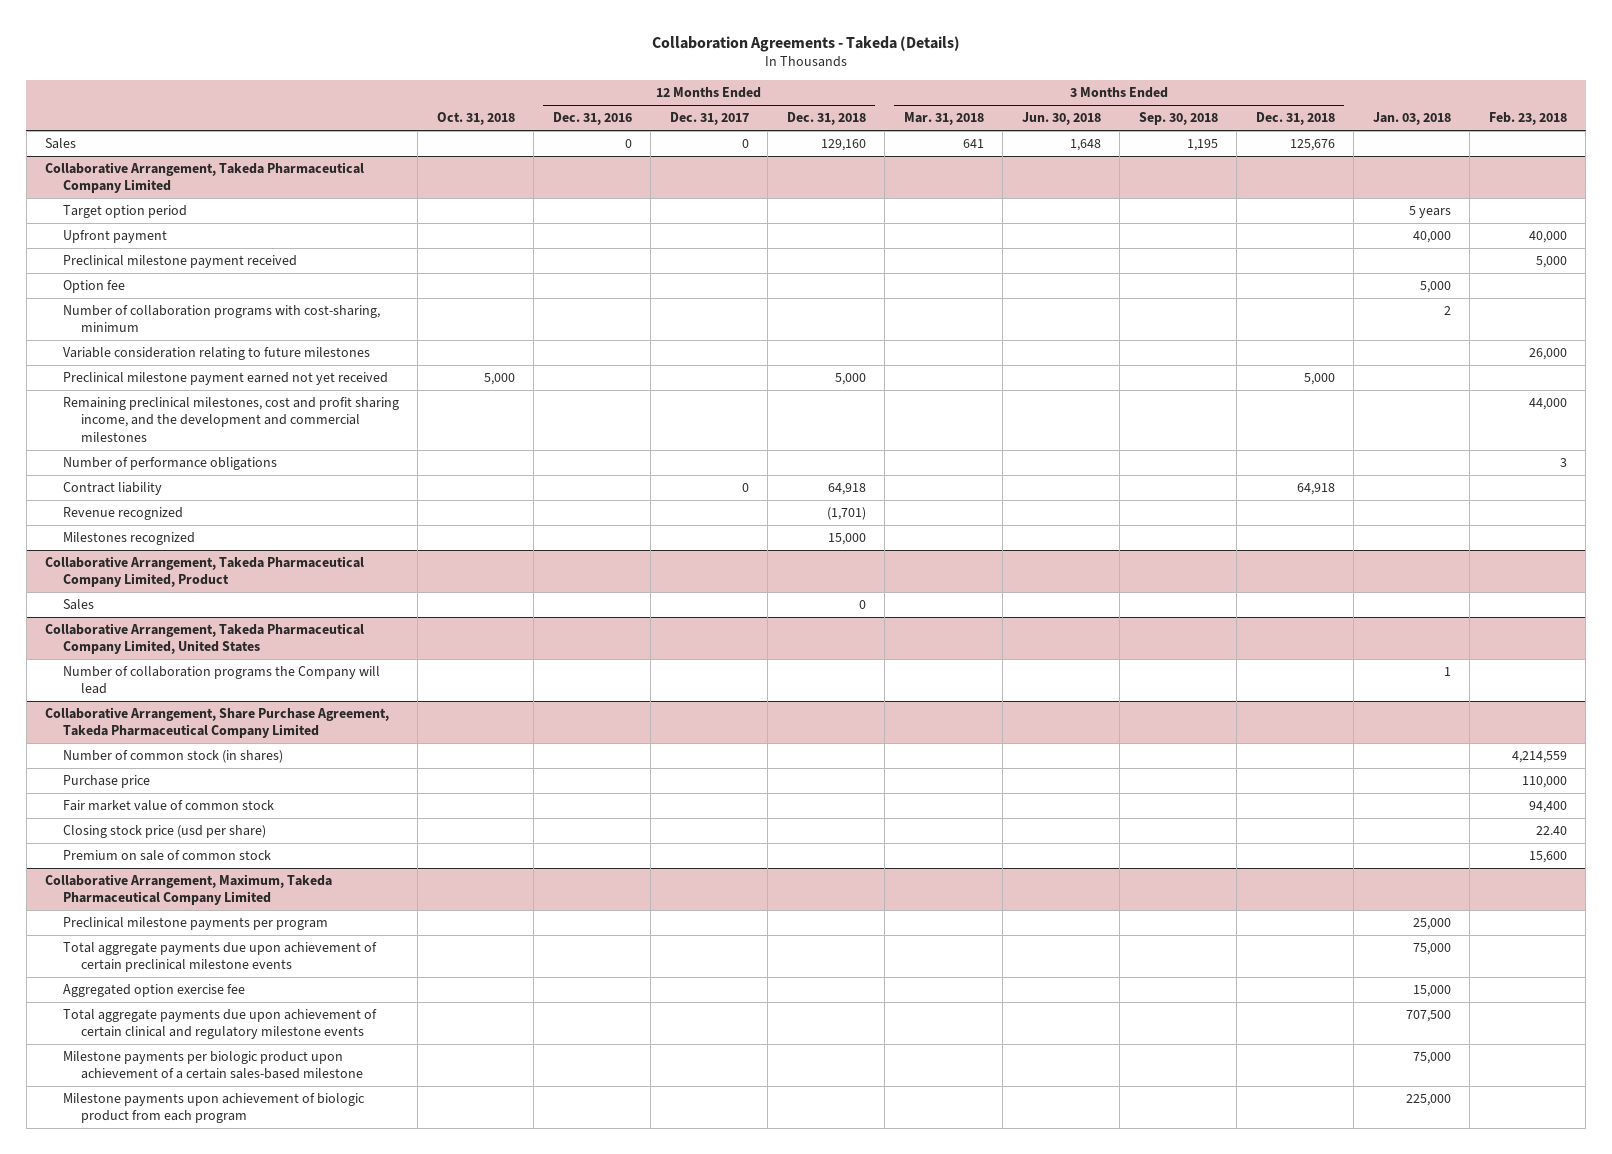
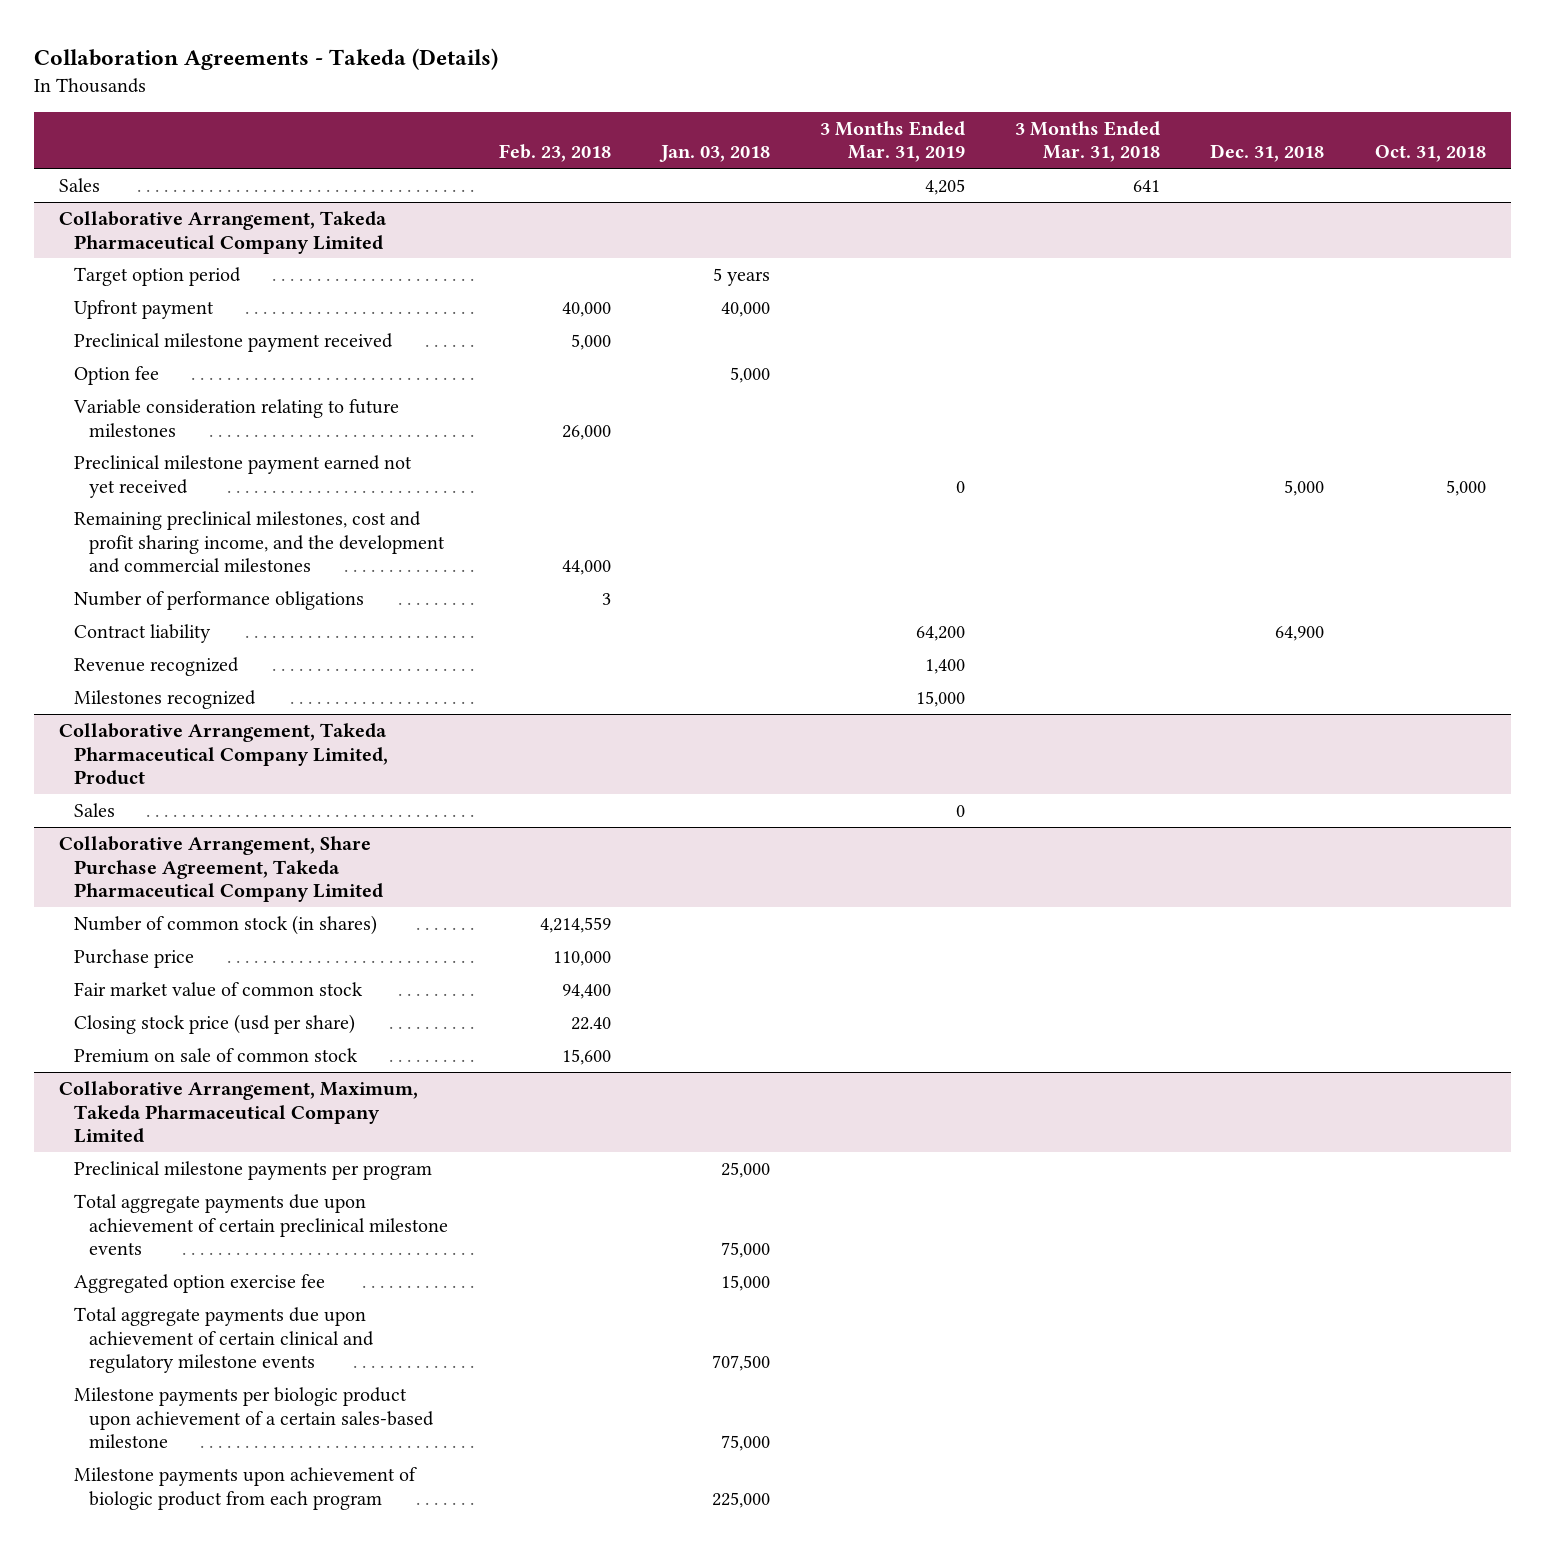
- | Oct. 31, 2018 | 12 Months Ended Dec. 31, 2016 | 12 Months Ended Dec. 31, 2017 | 12 Months Ended Dec. 31, 2018 | 3 Months Ended Mar. 31, 2018 | 3 Months Ended Jun. 30, 2018 | 3 Months Ended Sep. 30, 2018 | 3 Months Ended Dec. 31, 2018 | Jan. 03, 2018 | Feb. 23, 2018
+ | Feb. 23, 2018 | Jan. 03, 2018 | 3 Months Ended Mar. 31, 2019 | 3 Months Ended Mar. 31, 2018 | Dec. 31, 2018 | Oct. 31, 2018
@ Collaborative Arrangement, Takeda Pharmaceutical Company Limited
- Number of collaboration programs with cost-sharing, minimum | | | | | | | | | 2 |
- Collaborative Arrangement, Takeda Pharmaceutical Company Limited, United States
- Number of collaboration programs the Company will lead | | | | | | | | | 1 |

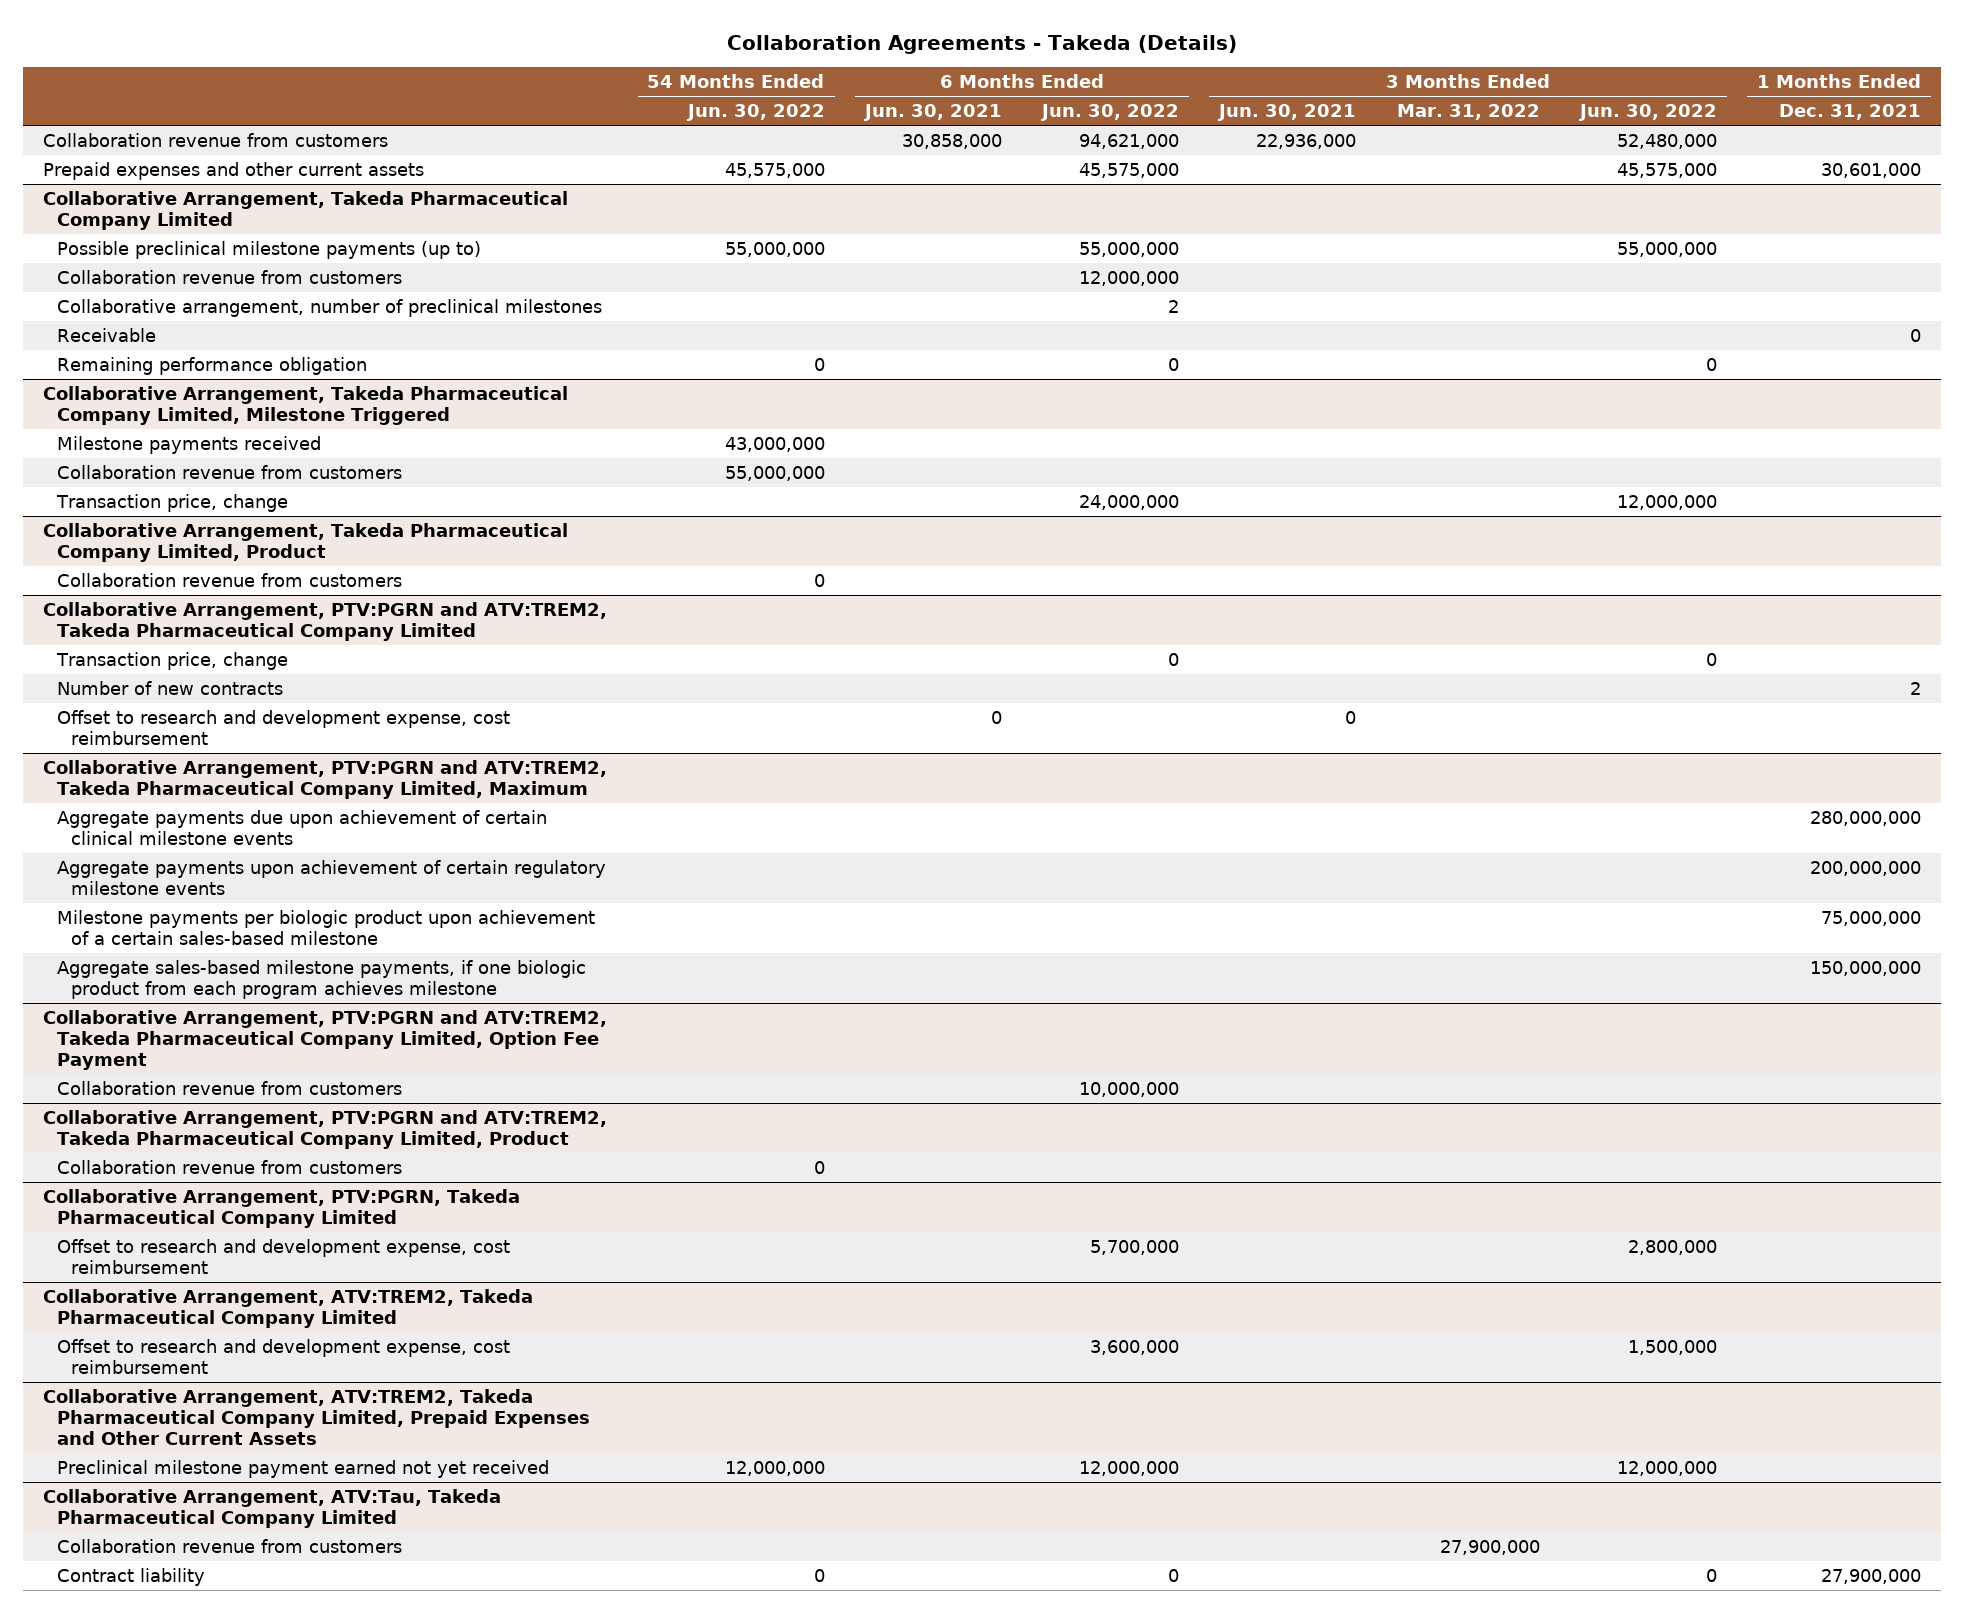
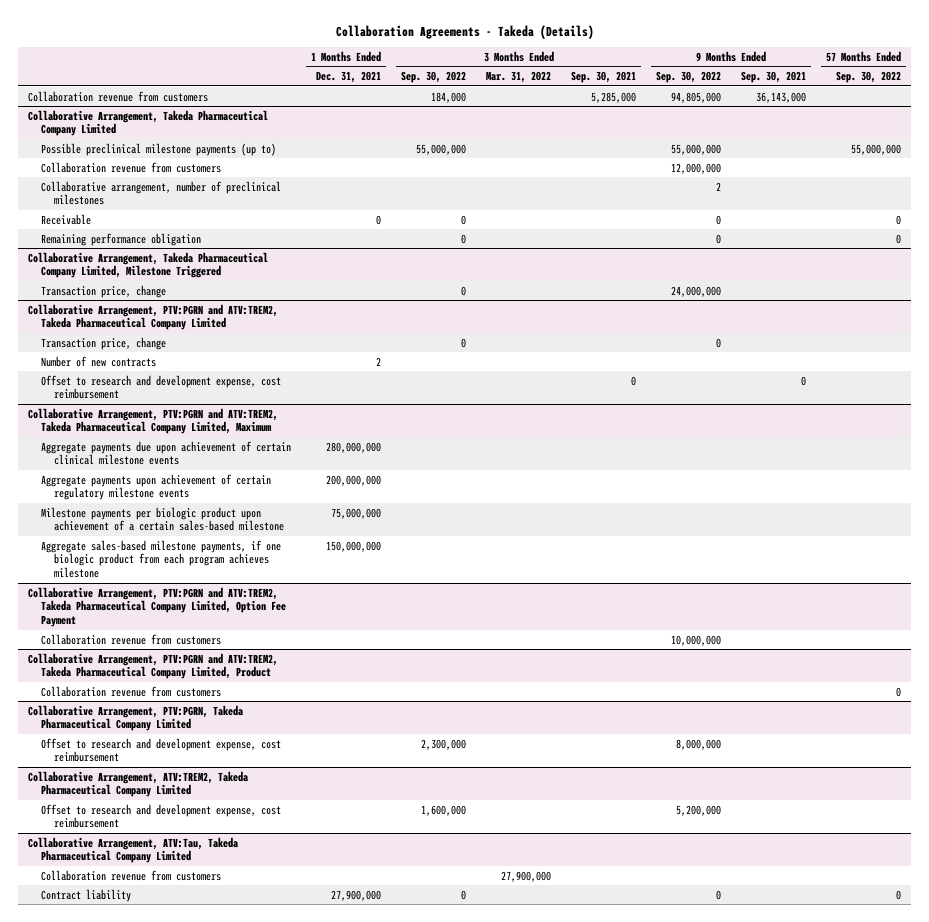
- | 54 Months Ended Jun. 30, 2022 | 6 Months Ended Jun. 30, 2021 | 6 Months Ended Jun. 30, 2022 | 3 Months Ended Jun. 30, 2021 | 3 Months Ended Mar. 31, 2022 | 3 Months Ended Jun. 30, 2022 | 1 Months Ended Dec. 31, 2021
+ | 1 Months Ended Dec. 31, 2021 | 3 Months Ended Sep. 30, 2022 | 3 Months Ended Mar. 31, 2022 | 3 Months Ended Sep. 30, 2021 | 9 Months Ended Sep. 30, 2022 | 9 Months Ended Sep. 30, 2021 | 57 Months Ended Sep. 30, 2022
- Prepaid expenses and other current assets | 45,575,000 | | 45,575,000 | | | 45,575,000 | 30,601,000
@ Collaborative Arrangement, Takeda Pharmaceutical Company Limited, Milestone Triggered
- Milestone payments received | 43,000,000 | | | | | |
- Collaboration revenue from customers | 55,000,000 | | | | | |
- Collaborative Arrangement, Takeda Pharmaceutical Company Limited, Product
- Collaboration revenue from customers | 0 | | | | | |
- Collaborative Arrangement, ATV:TREM2, Takeda Pharmaceutical Company Limited, Prepaid Expenses and Other Current Assets
- Preclinical milestone payment earned not yet received | 12,000,000 | | 12,000,000 | | | 12,000,000 |

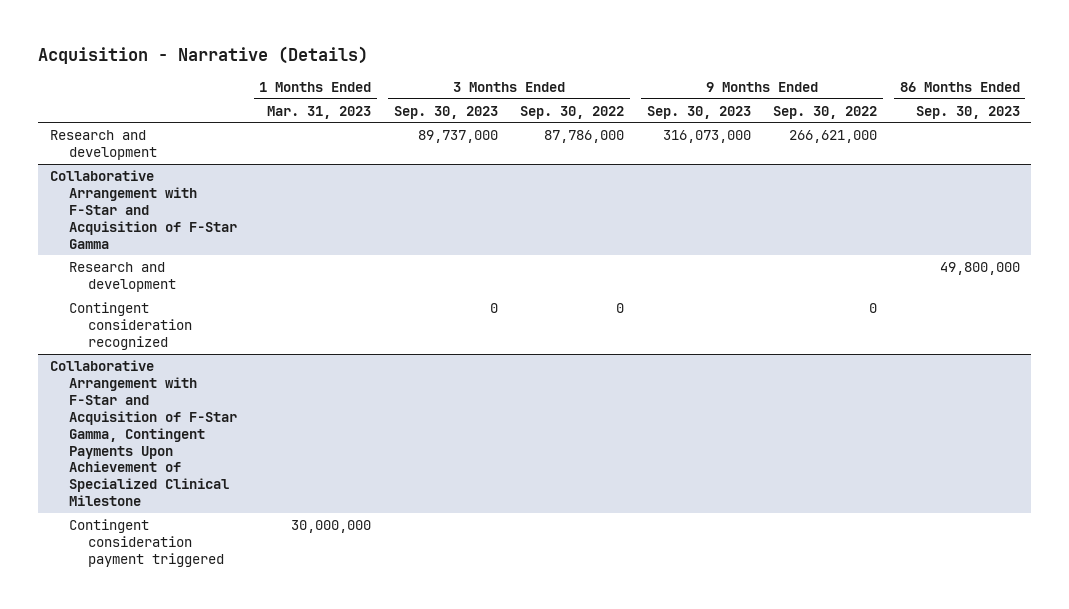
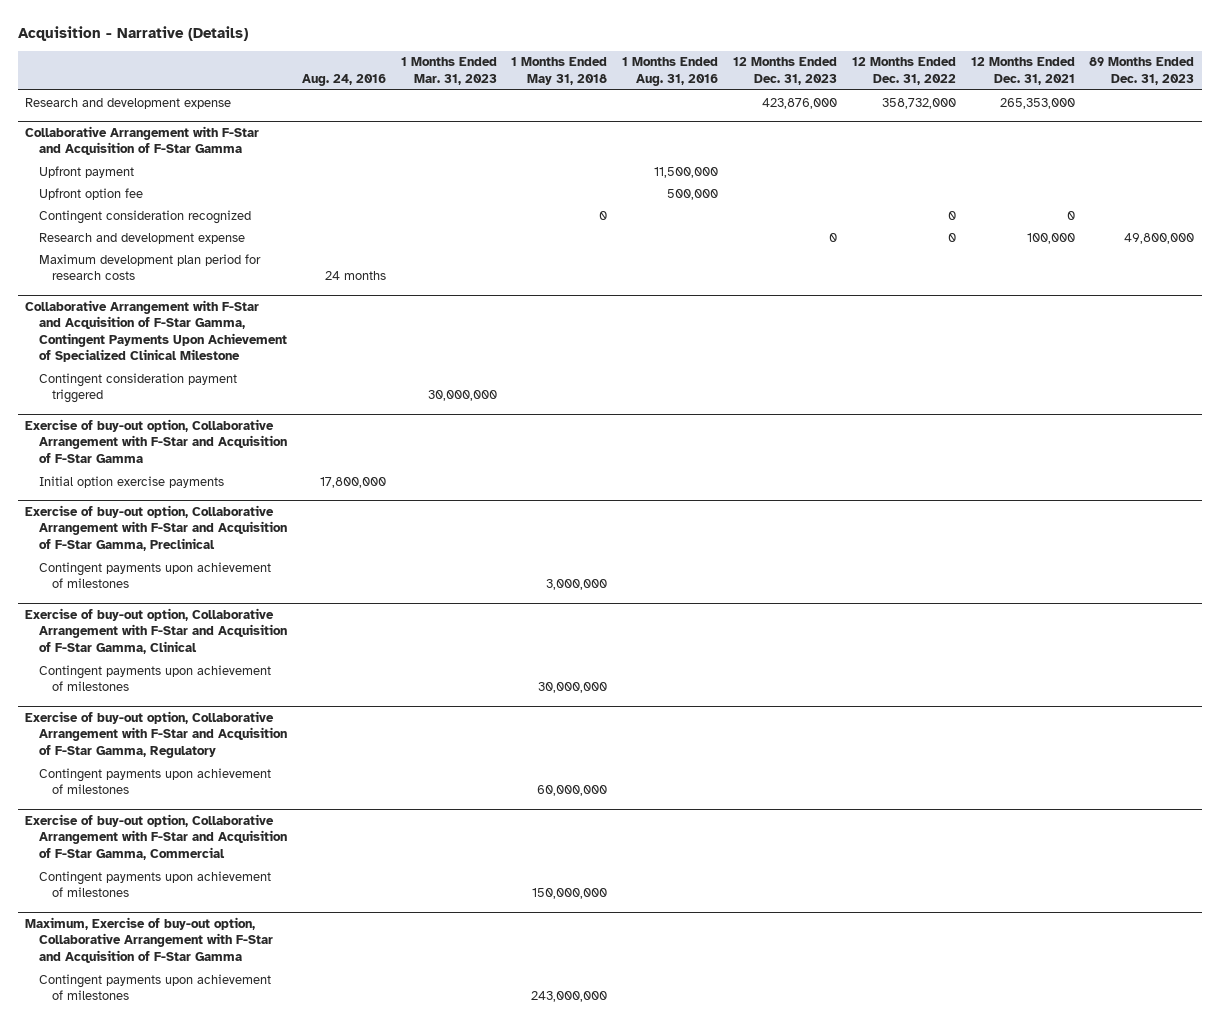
- | 1 Months Ended Mar. 31, 2023 | 3 Months Ended Sep. 30, 2023 | 3 Months Ended Sep. 30, 2022 | 9 Months Ended Sep. 30, 2023 | 9 Months Ended Sep. 30, 2022 | 86 Months Ended Sep. 30, 2023
+ | Aug. 24, 2016 | 1 Months Ended Mar. 31, 2023 | 1 Months Ended May 31, 2018 | 1 Months Ended Aug. 31, 2016 | 12 Months Ended Dec. 31, 2023 | 12 Months Ended Dec. 31, 2022 | 12 Months Ended Dec. 31, 2021 | 89 Months Ended Dec. 31, 2023
- Research and development | | 89,737,000 | 87,786,000 | 316,073,000 | 266,621,000 |
+ Research and development expense | | | | | 423,876,000 | 358,732,000 | 265,353,000 |
@ Collaborative Arrangement with F-Star and Acquisition of F-Star Gamma
- Research and development | | | | | | 49,800,000
+ Upfront payment | | | | 11,500,000 | | | |
+ Upfront option fee | | | | 500,000 | | | |
+ Research and development expense | | | | | 0 | 0 | 100,000 | 49,800,000
+ Maximum development plan period for research costs | 24 months | | | | | | |
+ Exercise of buy-out option, Collaborative Arrangement with F-Star and Acquisition of F-Star Gamma
+ Initial option exercise payments | 17,800,000 | | | | | | |
+ Exercise of buy-out option, Collaborative Arrangement with F-Star and Acquisition of F-Star Gamma, Preclinical
+ Contingent payments upon achievement of milestones | | | 3,000,000 | | | | |
+ Exercise of buy-out option, Collaborative Arrangement with F-Star and Acquisition of F-Star Gamma, Clinical
+ Contingent payments upon achievement of milestones | | | 30,000,000 | | | | |
+ Exercise of buy-out option, Collaborative Arrangement with F-Star and Acquisition of F-Star Gamma, Regulatory
+ Contingent payments upon achievement of milestones | | | 60,000,000 | | | | |
+ Exercise of buy-out option, Collaborative Arrangement with F-Star and Acquisition of F-Star Gamma, Commercial
+ Contingent payments upon achievement of milestones | | | 150,000,000 | | | | |
+ Maximum, Exercise of buy-out option, Collaborative Arrangement with F-Star and Acquisition of F-Star Gamma
+ Contingent payments upon achievement of milestones | | | 243,000,000 | | | | |

